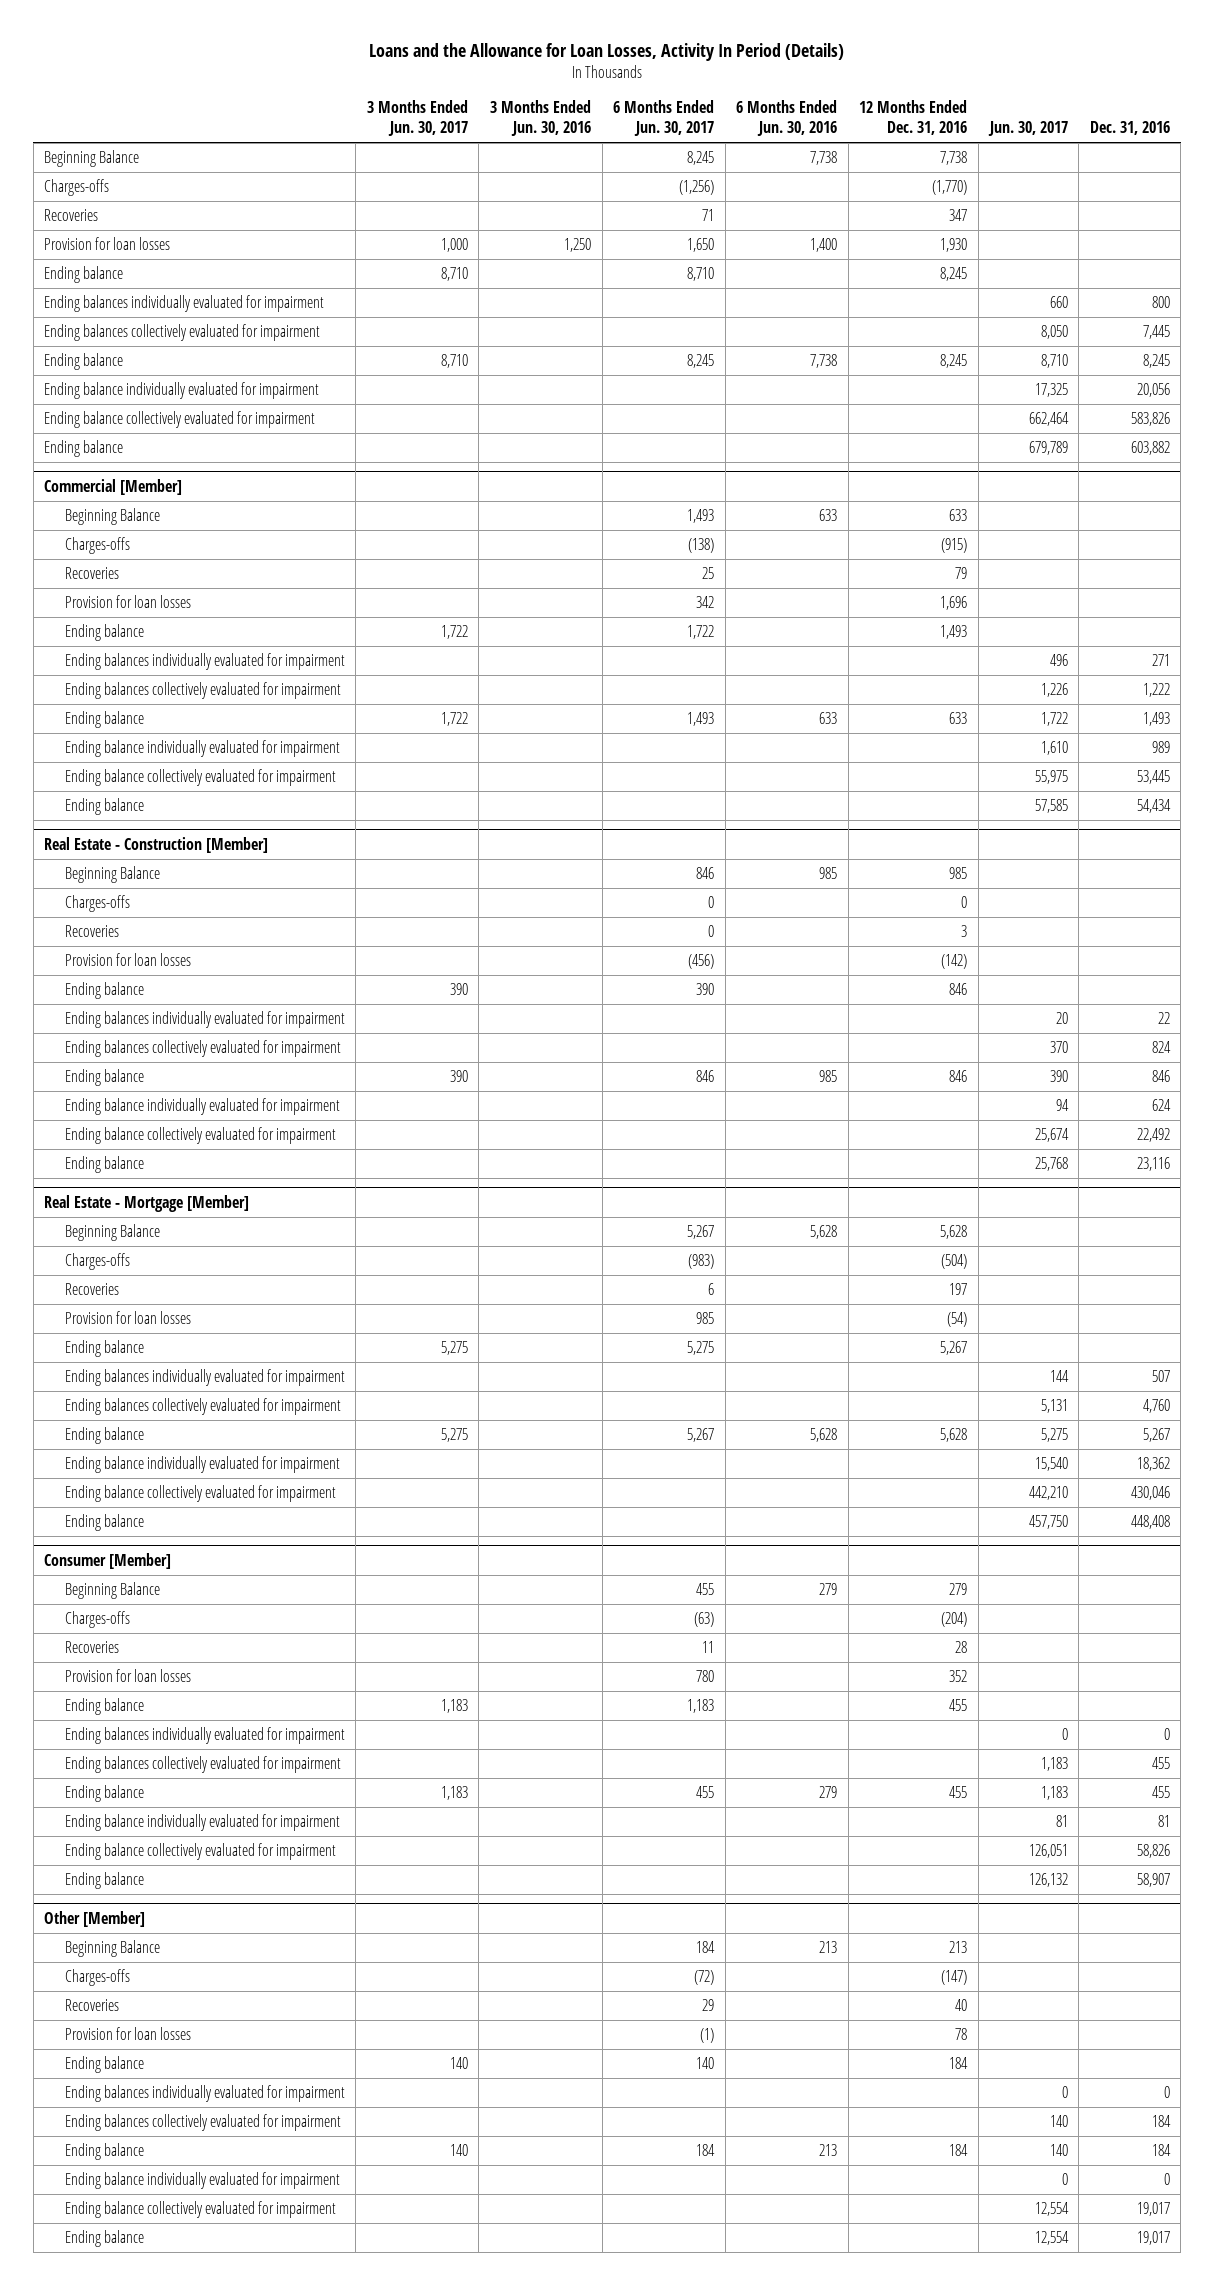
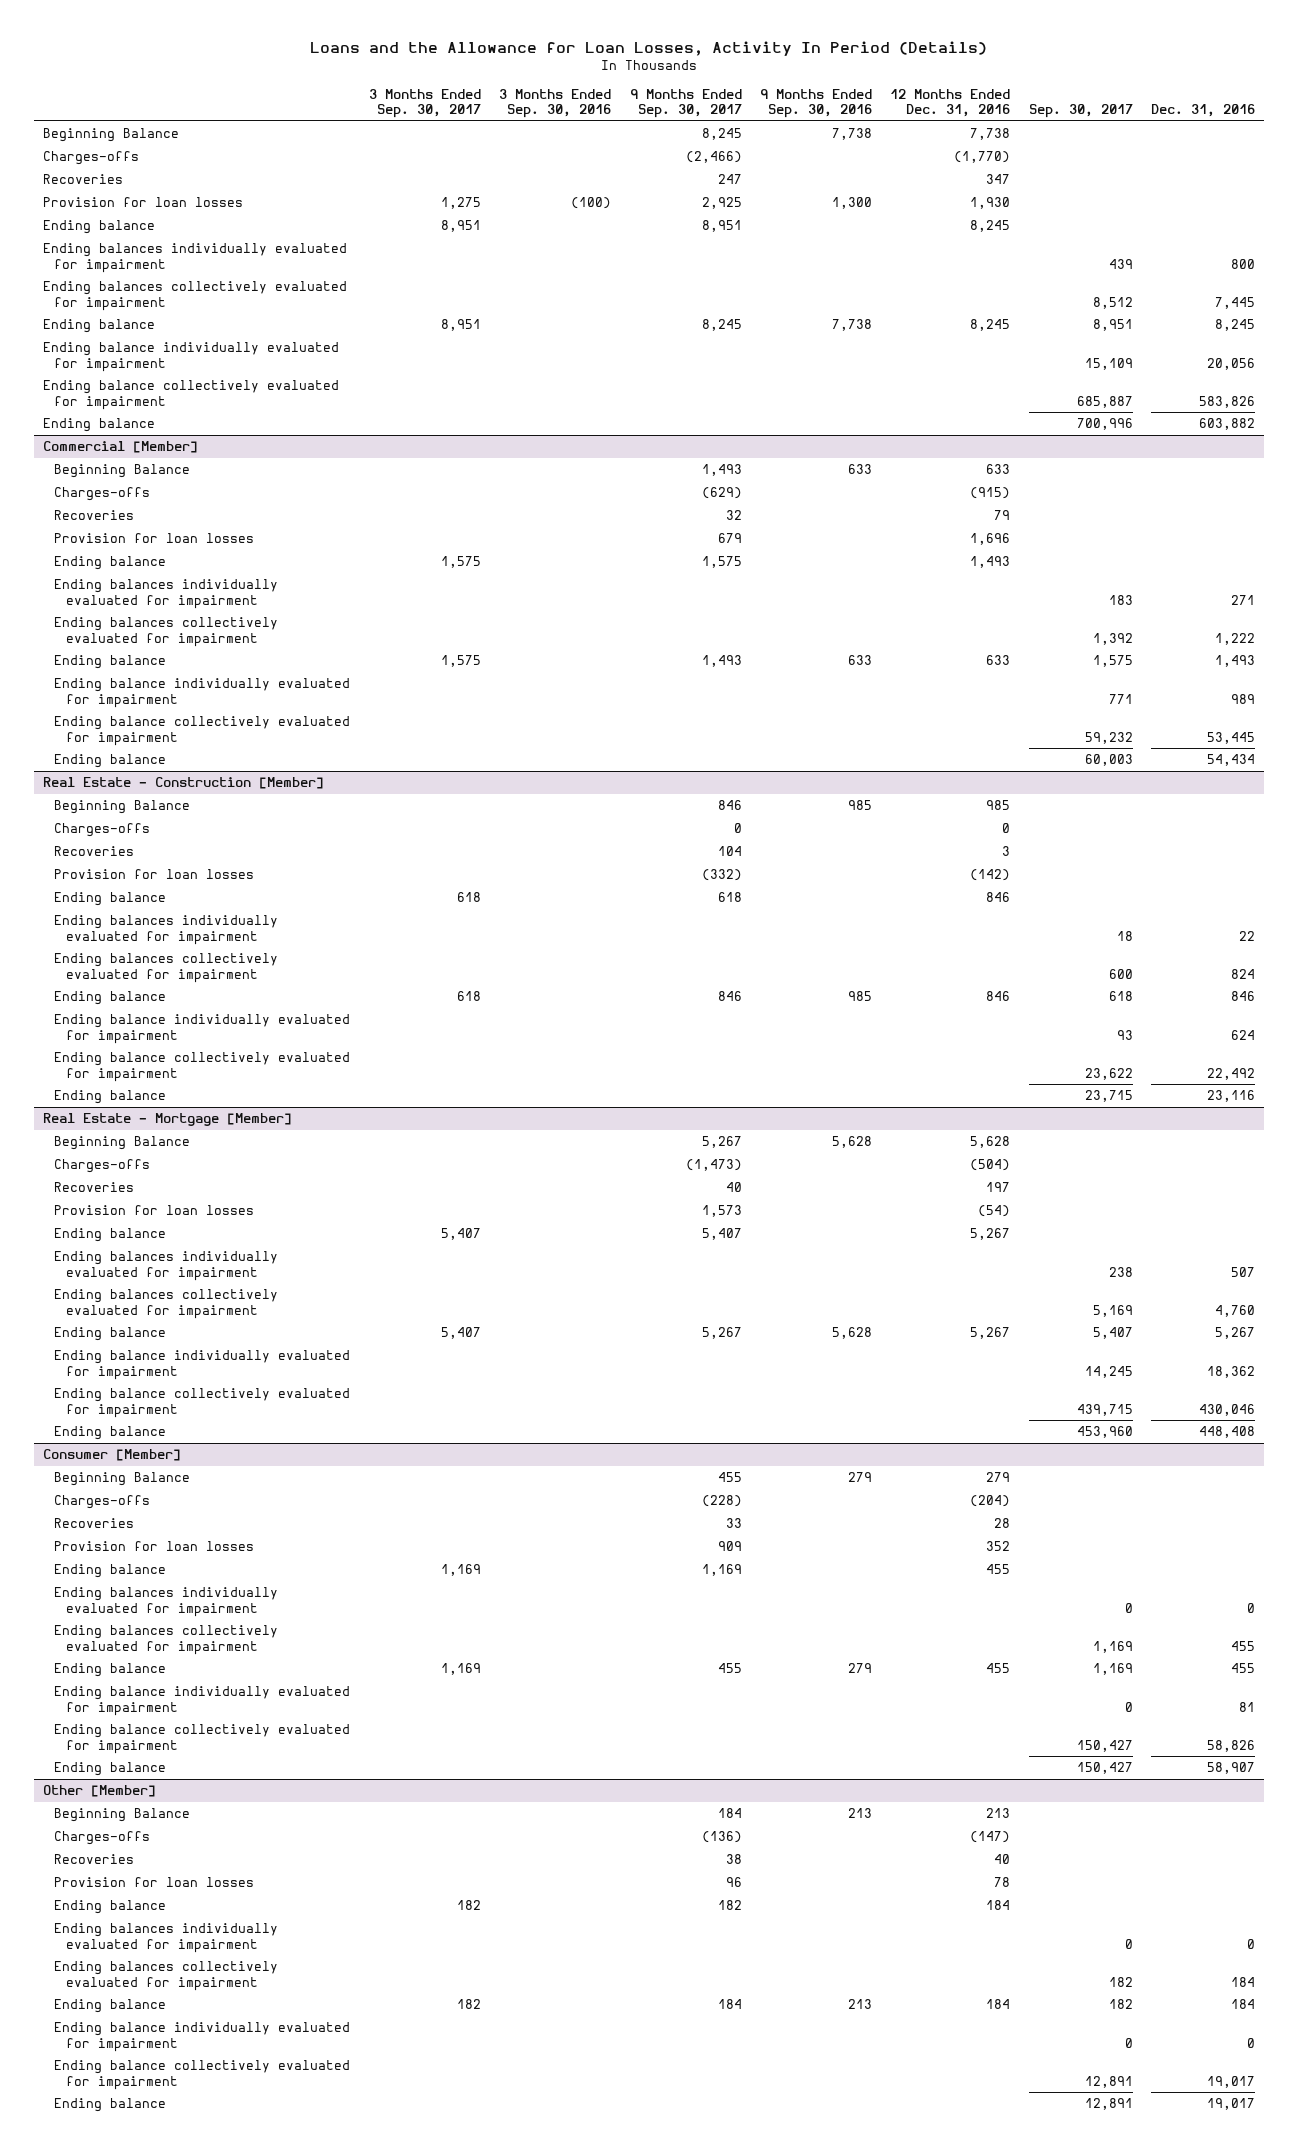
- | 3 Months Ended Jun. 30, 2017 | 3 Months Ended Jun. 30, 2016 | 6 Months Ended Jun. 30, 2017 | 6 Months Ended Jun. 30, 2016 | 12 Months Ended Dec. 31, 2016 | Jun. 30, 2017 | Dec. 31, 2016
+ | 3 Months Ended Sep. 30, 2017 | 3 Months Ended Sep. 30, 2016 | 9 Months Ended Sep. 30, 2017 | 9 Months Ended Sep. 30, 2016 | 12 Months Ended Dec. 31, 2016 | Sep. 30, 2017 | Dec. 31, 2016
@ Real Estate - Mortgage [Member]
- Ending balance | 5,275 | | 5,267 | 5,628 | 5,628 | 5,275 | 5,267
+ Ending balance | 5,407 | | 5,267 | 5,628 | 5,267 | 5,407 | 5,267

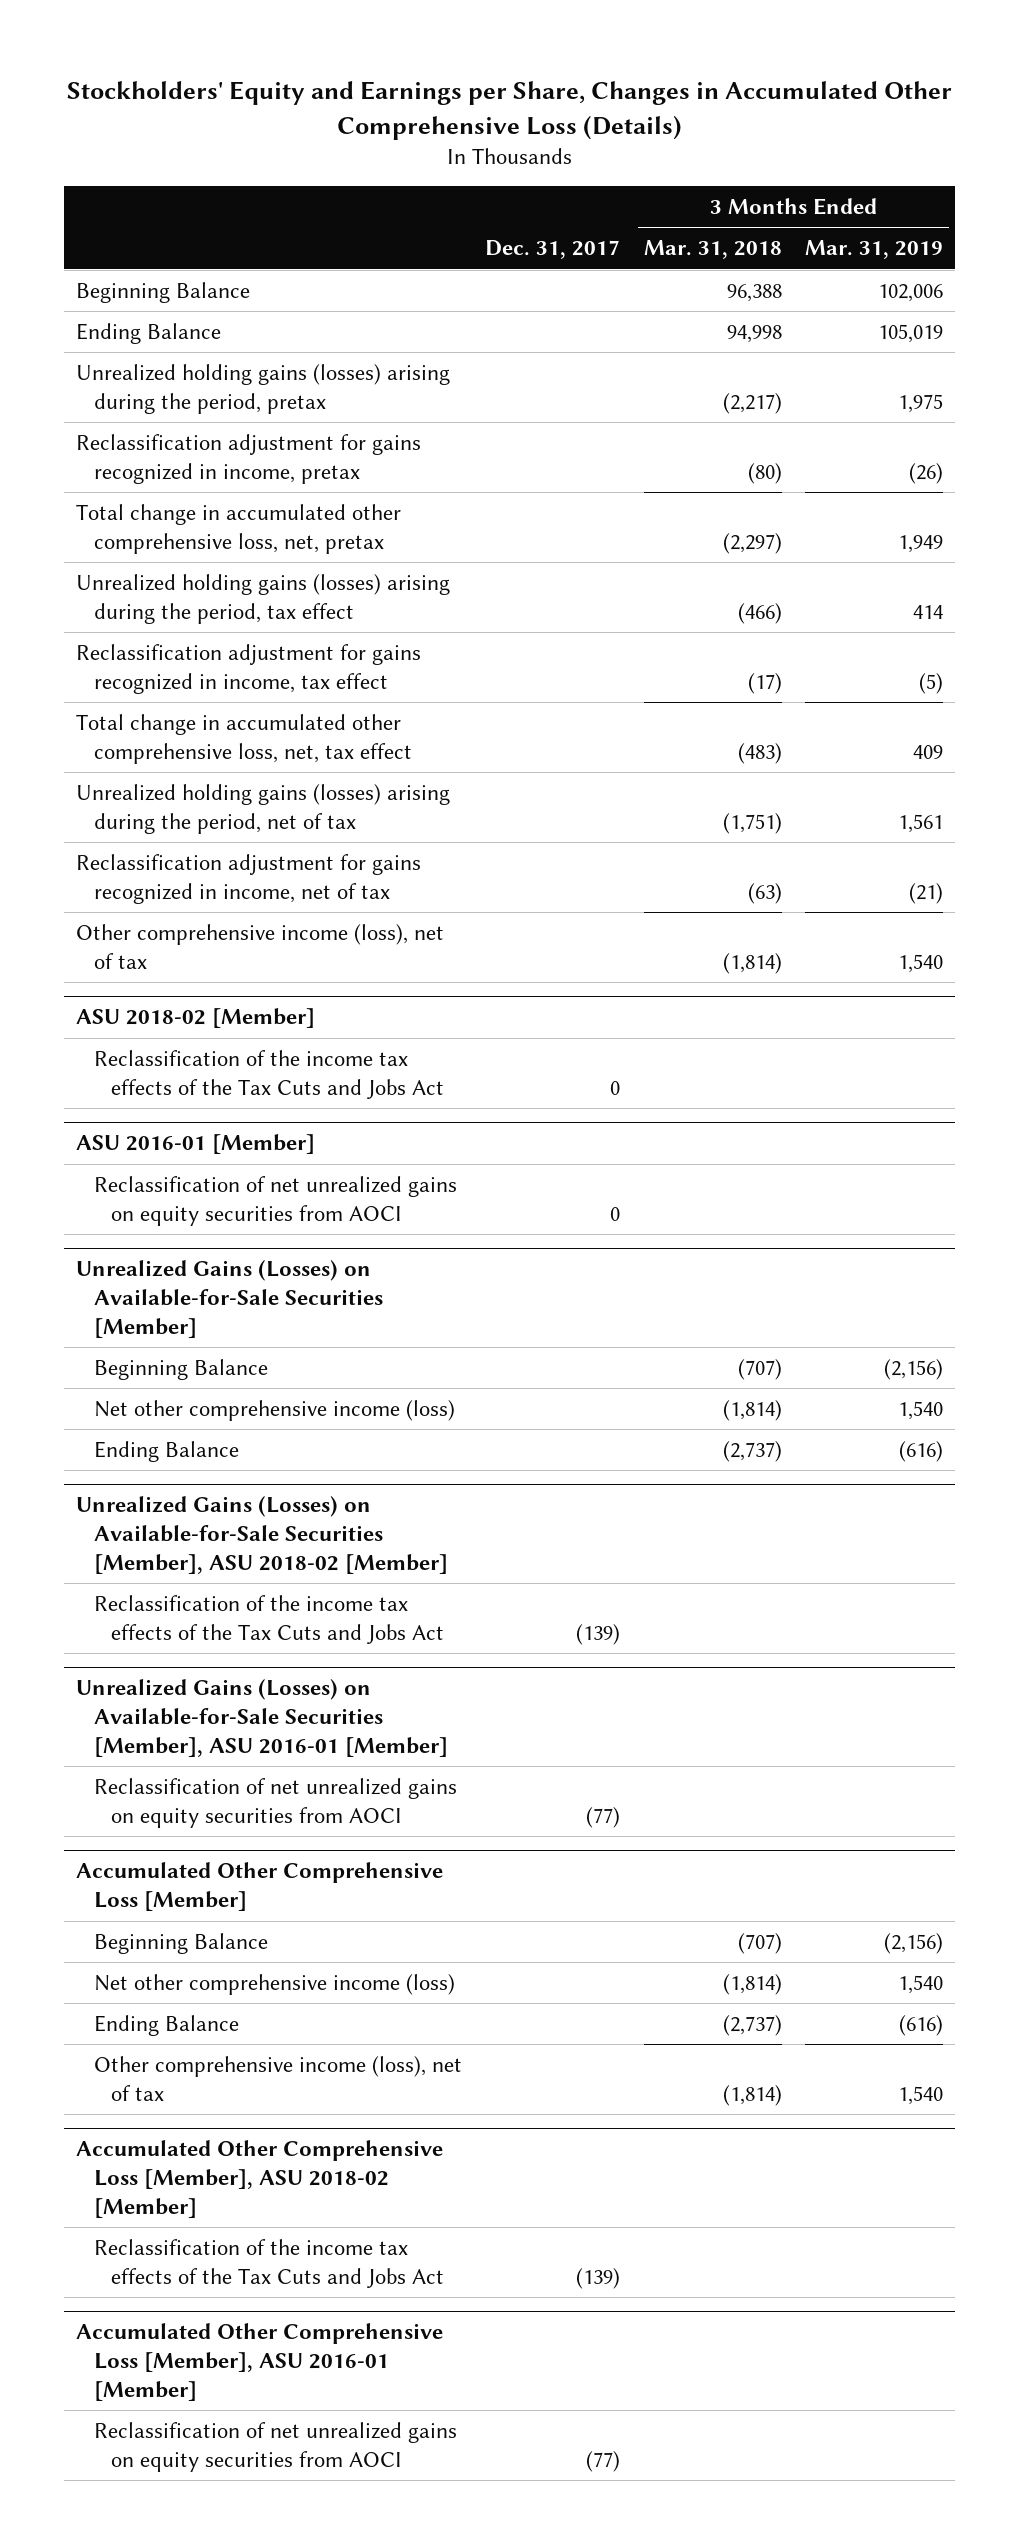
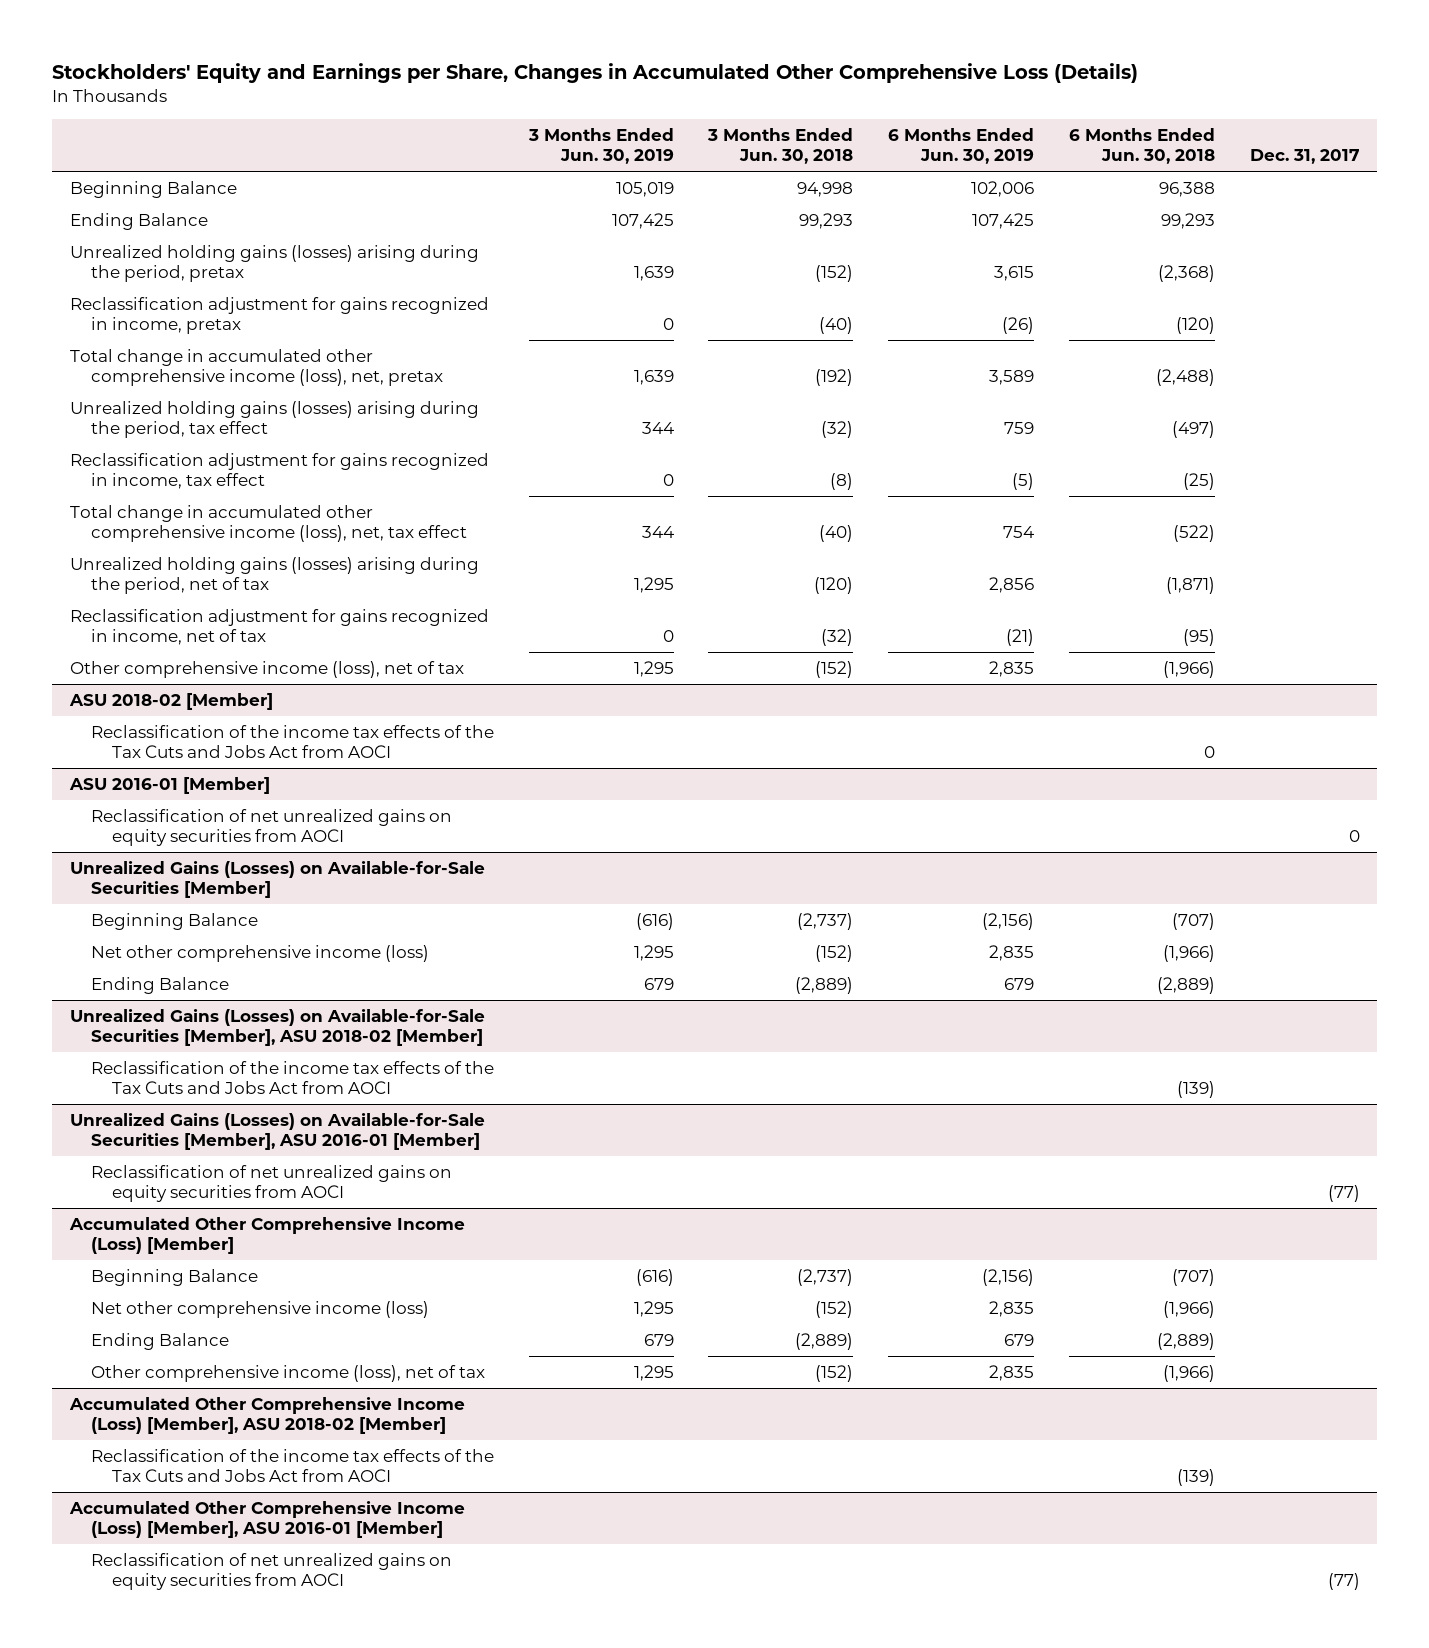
- | Dec. 31, 2017 | 3 Months Ended Mar. 31, 2018 | 3 Months Ended Mar. 31, 2019
+ | 3 Months Ended Jun. 30, 2019 | 3 Months Ended Jun. 30, 2018 | 6 Months Ended Jun. 30, 2019 | 6 Months Ended Jun. 30, 2018 | Dec. 31, 2017
- Total change in accumulated other comprehensive loss, net, pretax | | (2,297) | 1,949
+ Total change in accumulated other comprehensive income (loss), net, pretax | 1,639 | (192) | 3,589 | (2,488) |
- Total change in accumulated other comprehensive loss, net, tax effect | | (483) | 409
+ Total change in accumulated other comprehensive income (loss), net, tax effect | 344 | (40) | 754 | (522) |
@ ASU 2018-02 [Member]
- Reclassification of the income tax effects of the Tax Cuts and Jobs Act | 0 | |
+ Reclassification of the income tax effects of the Tax Cuts and Jobs Act from AOCI | | | | 0 |
@ Unrealized Gains (Losses) on Available-for-Sale Securities [Member], ASU 2018-02 [Member]
- Reclassification of the income tax effects of the Tax Cuts and Jobs Act | (139) | |
+ Reclassification of the income tax effects of the Tax Cuts and Jobs Act from AOCI | | | | (139) |
- Accumulated Other Comprehensive Loss [Member]
+ Accumulated Other Comprehensive Income (Loss) [Member]
- Accumulated Other Comprehensive Loss [Member], ASU 2018-02 [Member]
- Reclassification of the income tax effects of the Tax Cuts and Jobs Act | (139) | |
- Accumulated Other Comprehensive Loss [Member], ASU 2016-01 [Member]
+ Accumulated Other Comprehensive Income (Loss) [Member], ASU 2018-02 [Member]
+ Reclassification of the income tax effects of the Tax Cuts and Jobs Act from AOCI | | | | (139) |
+ Accumulated Other Comprehensive Income (Loss) [Member], ASU 2016-01 [Member]

